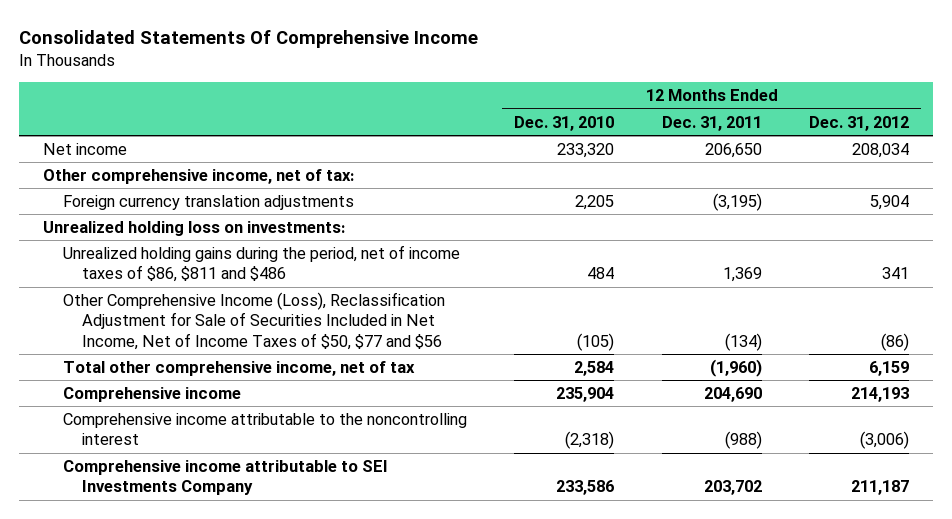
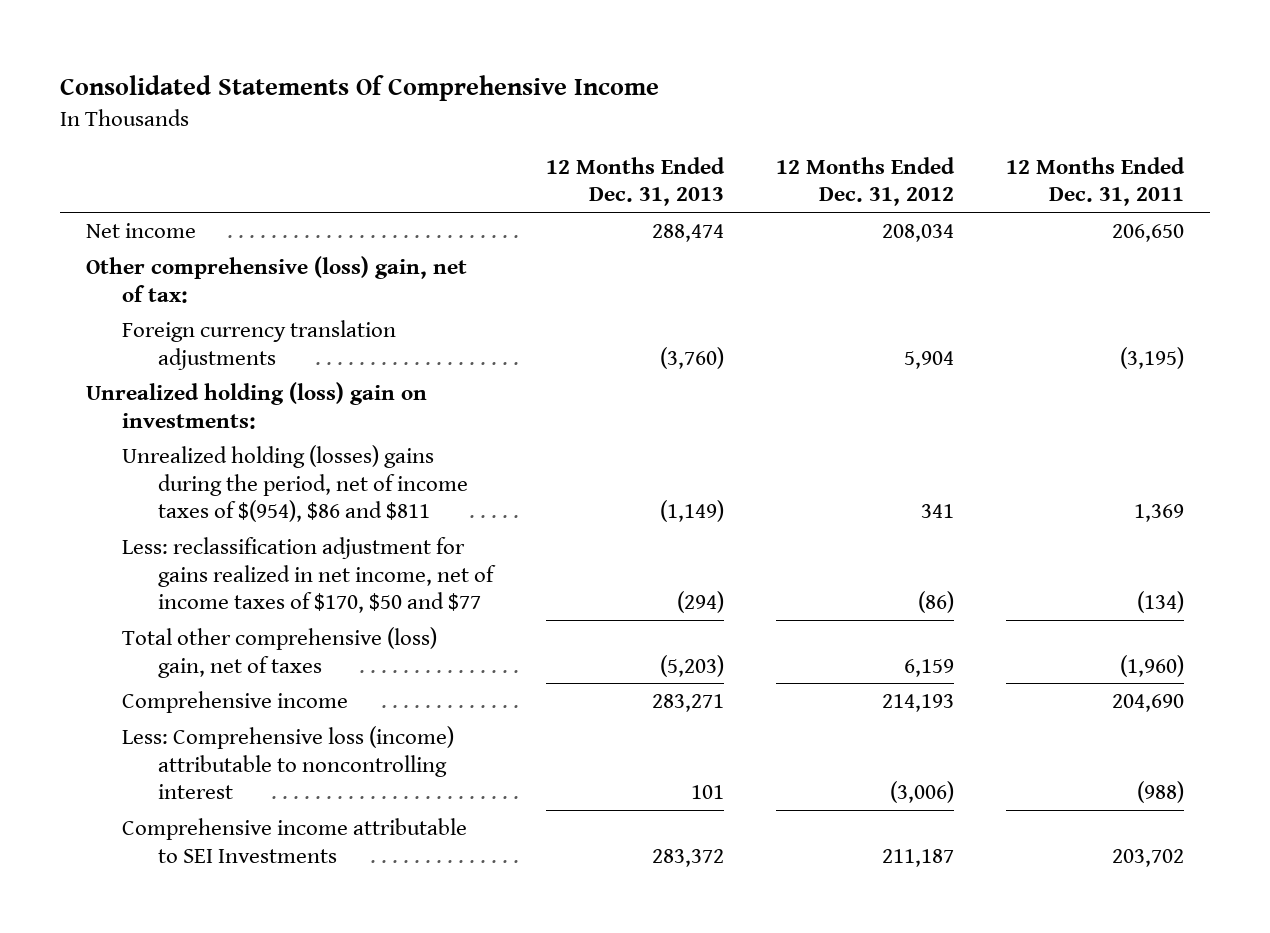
- | 12 Months Ended Dec. 31, 2010 | 12 Months Ended Dec. 31, 2011 | 12 Months Ended Dec. 31, 2012
+ | 12 Months Ended Dec. 31, 2013 | 12 Months Ended Dec. 31, 2012 | 12 Months Ended Dec. 31, 2011
- Other comprehensive income, net of tax:
+ Other comprehensive (loss) gain, net of tax:
- Unrealized holding loss on investments:
- Unrealized holding gains during the period, net of income taxes of $86, $811 and $486 | 484 | 1,369 | 341
- Other Comprehensive Income (Loss), Reclassification Adjustment for Sale of Securities Included in Net Income, Net of Income Taxes of $50, $77 and $56 | (105) | (134) | (86)
- Total other comprehensive income, net of tax | 2,584 | (1,960) | 6,159
+ Unrealized holding (loss) gain on investments:
+ Unrealized holding (losses) gains during the period, net of income taxes of $(954), $86 and $811 | (1,149) | 341 | 1,369
+ Less: reclassification adjustment for gains realized in net income, net of income taxes of $170, $50 and $77 | (294) | (86) | (134)
+ Total other comprehensive (loss) gain, net of taxes | (5,203) | 6,159 | (1,960)
- Comprehensive income attributable to the noncontrolling interest | (2,318) | (988) | (3,006)
- Comprehensive income attributable to SEI Investments Company | 233,586 | 203,702 | 211,187
+ Less: Comprehensive loss (income) attributable to noncontrolling interest | 101 | (3,006) | (988)
+ Comprehensive income attributable to SEI Investments | 283,372 | 211,187 | 203,702

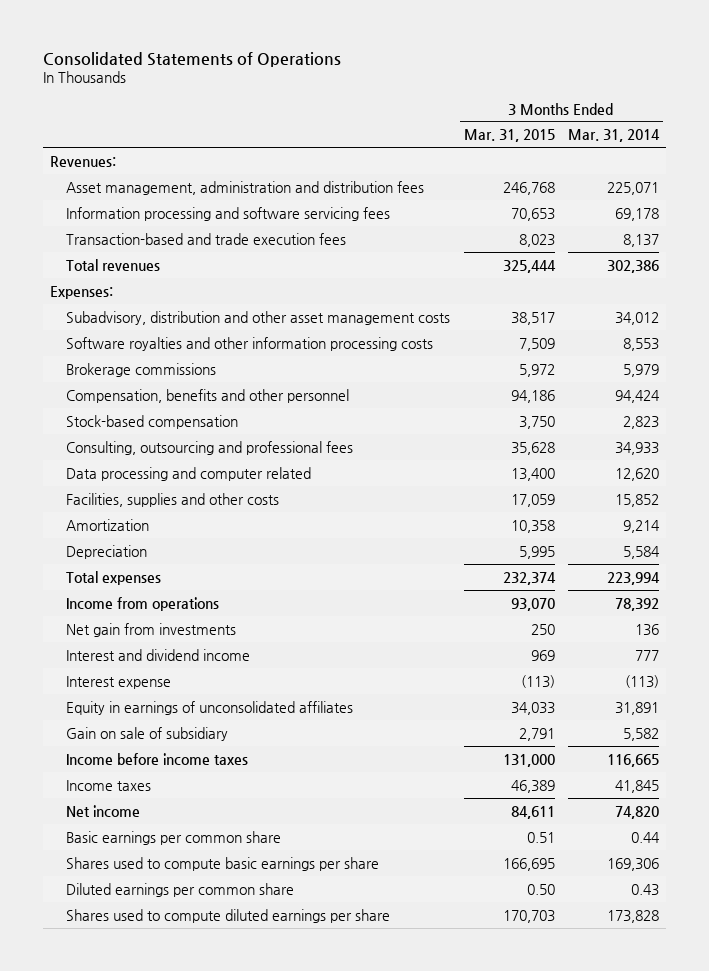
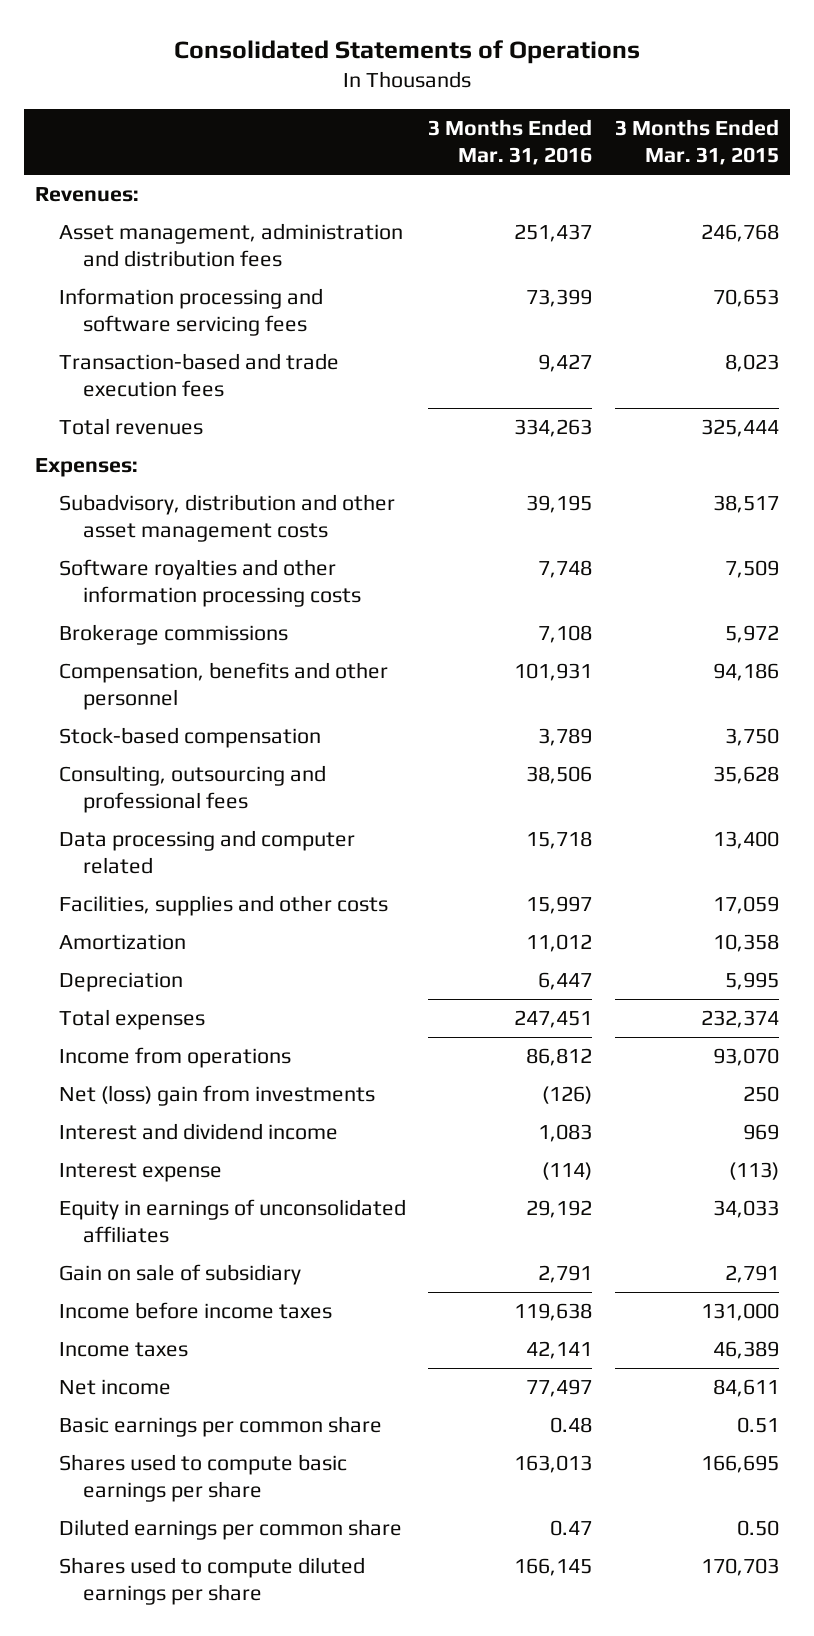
- | 3 Months Ended Mar. 31, 2015 | 3 Months Ended Mar. 31, 2014
+ | 3 Months Ended Mar. 31, 2016 | 3 Months Ended Mar. 31, 2015
- Net gain from investments | 250 | 136
+ Net (loss) gain from investments | (126) | 250

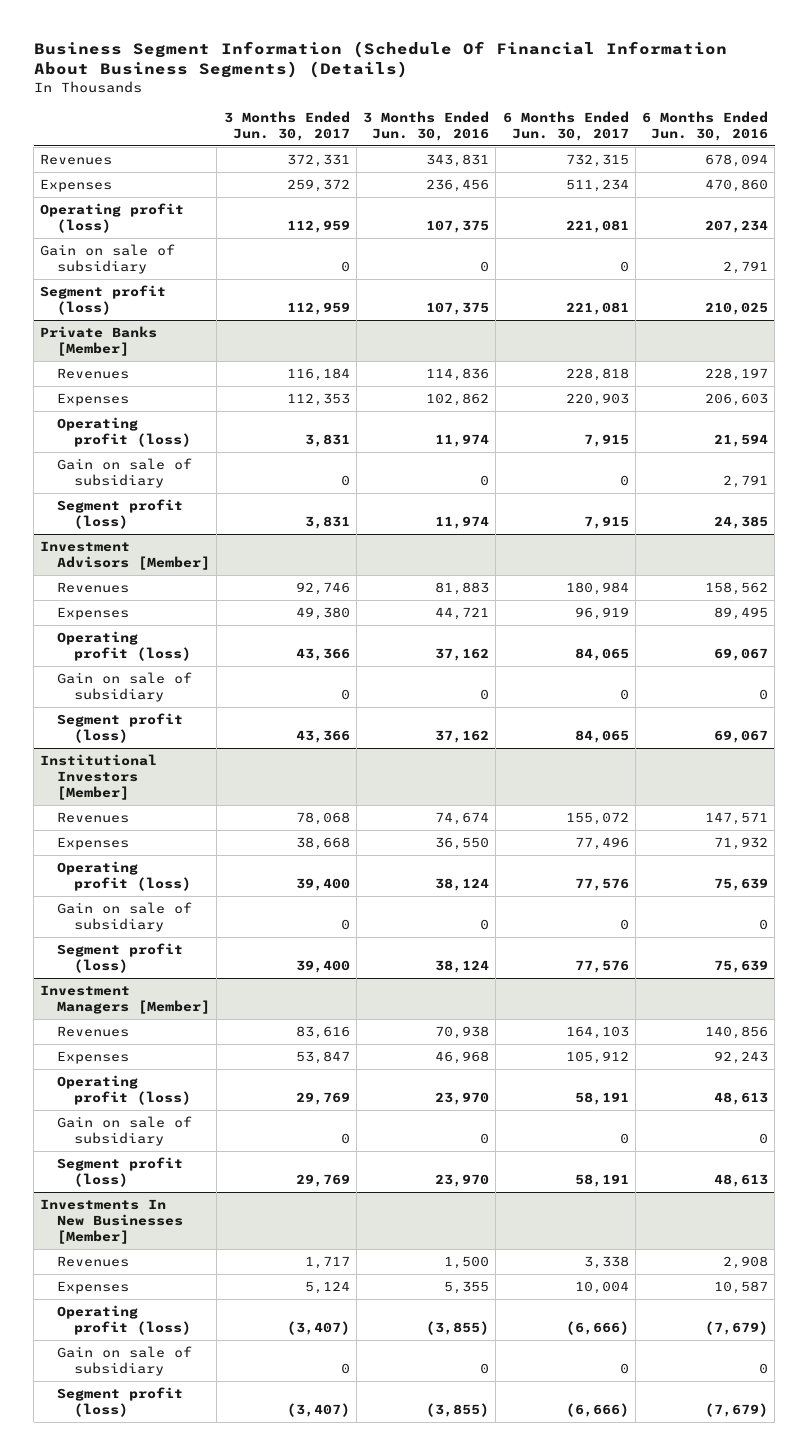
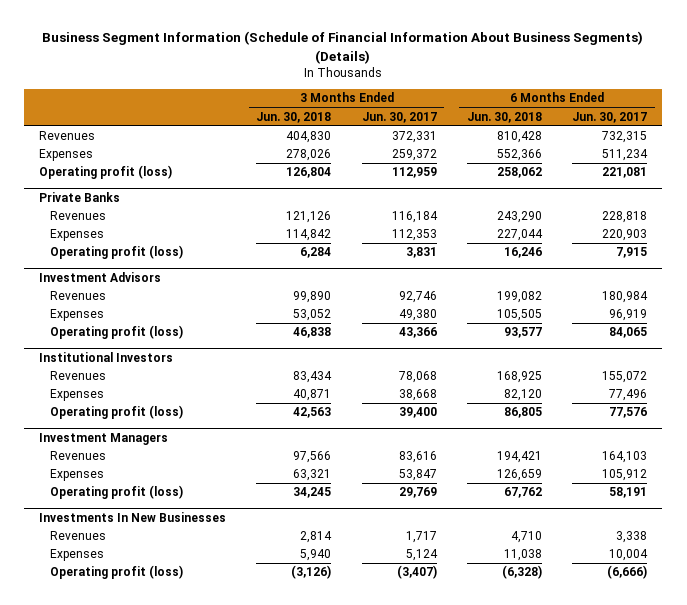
- Business Segment Information (Schedule Of Financial Information About Business Segments) (Details)
+ Business Segment Information (Schedule of Financial Information About Business Segments) (Details)
- | 3 Months Ended Jun. 30, 2017 | 3 Months Ended Jun. 30, 2016 | 6 Months Ended Jun. 30, 2017 | 6 Months Ended Jun. 30, 2016
+ | 3 Months Ended Jun. 30, 2018 | 3 Months Ended Jun. 30, 2017 | 6 Months Ended Jun. 30, 2018 | 6 Months Ended Jun. 30, 2017
- Gain on sale of subsidiary | 0 | 0 | 0 | 2,791
- Segment profit (loss) | 112,959 | 107,375 | 221,081 | 210,025
- Private Banks [Member]
+ Private Banks
- Gain on sale of subsidiary | 0 | 0 | 0 | 2,791
- Segment profit (loss) | 3,831 | 11,974 | 7,915 | 24,385
- Investment Advisors [Member]
+ Investment Advisors
- Gain on sale of subsidiary | 0 | 0 | 0 | 0
- Segment profit (loss) | 43,366 | 37,162 | 84,065 | 69,067
- Institutional Investors [Member]
+ Institutional Investors
- Gain on sale of subsidiary | 0 | 0 | 0 | 0
- Segment profit (loss) | 39,400 | 38,124 | 77,576 | 75,639
- Investment Managers [Member]
+ Investment Managers
- Gain on sale of subsidiary | 0 | 0 | 0 | 0
- Segment profit (loss) | 29,769 | 23,970 | 58,191 | 48,613
- Investments In New Businesses [Member]
+ Investments In New Businesses
- Gain on sale of subsidiary | 0 | 0 | 0 | 0
- Segment profit (loss) | (3,407) | (3,855) | (6,666) | (7,679)

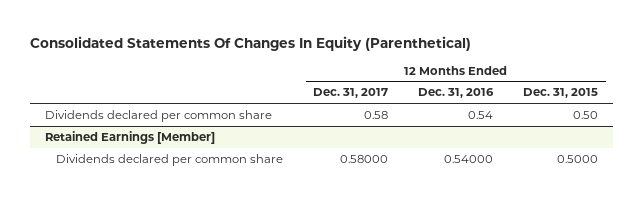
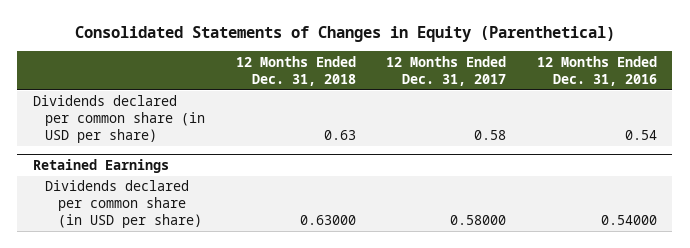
- Consolidated Statements Of Changes In Equity (Parenthetical)
+ Consolidated Statements of Changes in Equity (Parenthetical)
- | 12 Months Ended Dec. 31, 2017 | 12 Months Ended Dec. 31, 2016 | 12 Months Ended Dec. 31, 2015
+ | 12 Months Ended Dec. 31, 2018 | 12 Months Ended Dec. 31, 2017 | 12 Months Ended Dec. 31, 2016
- Dividends declared per common share | 0.58 | 0.54 | 0.50
- Retained Earnings [Member]
- Dividends declared per common share | 0.58000 | 0.54000 | 0.5000
+ Dividends declared per common share (in USD per share) | 0.63 | 0.58 | 0.54
+ Retained Earnings
+ Dividends declared per common share (in USD per share) | 0.63000 | 0.58000 | 0.54000

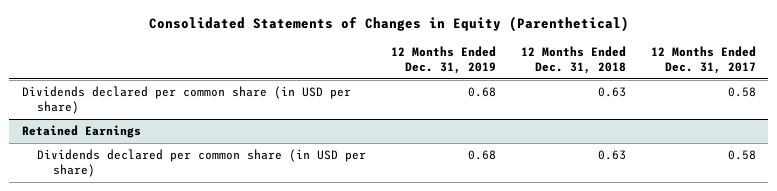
- | 12 Months Ended Dec. 31, 2018 | 12 Months Ended Dec. 31, 2017 | 12 Months Ended Dec. 31, 2016
+ | 12 Months Ended Dec. 31, 2019 | 12 Months Ended Dec. 31, 2018 | 12 Months Ended Dec. 31, 2017
@ Retained Earnings
- Dividends declared per common share (in USD per share) | 0.63000 | 0.58000 | 0.54000
+ Dividends declared per common share (in USD per share) | 0.68 | 0.63 | 0.58

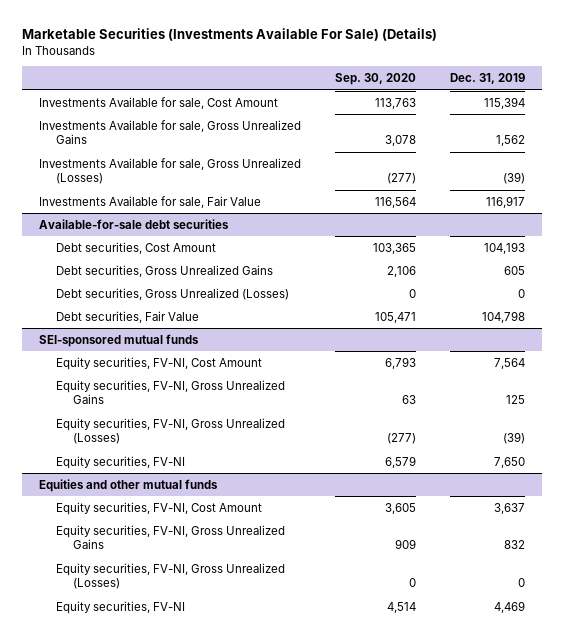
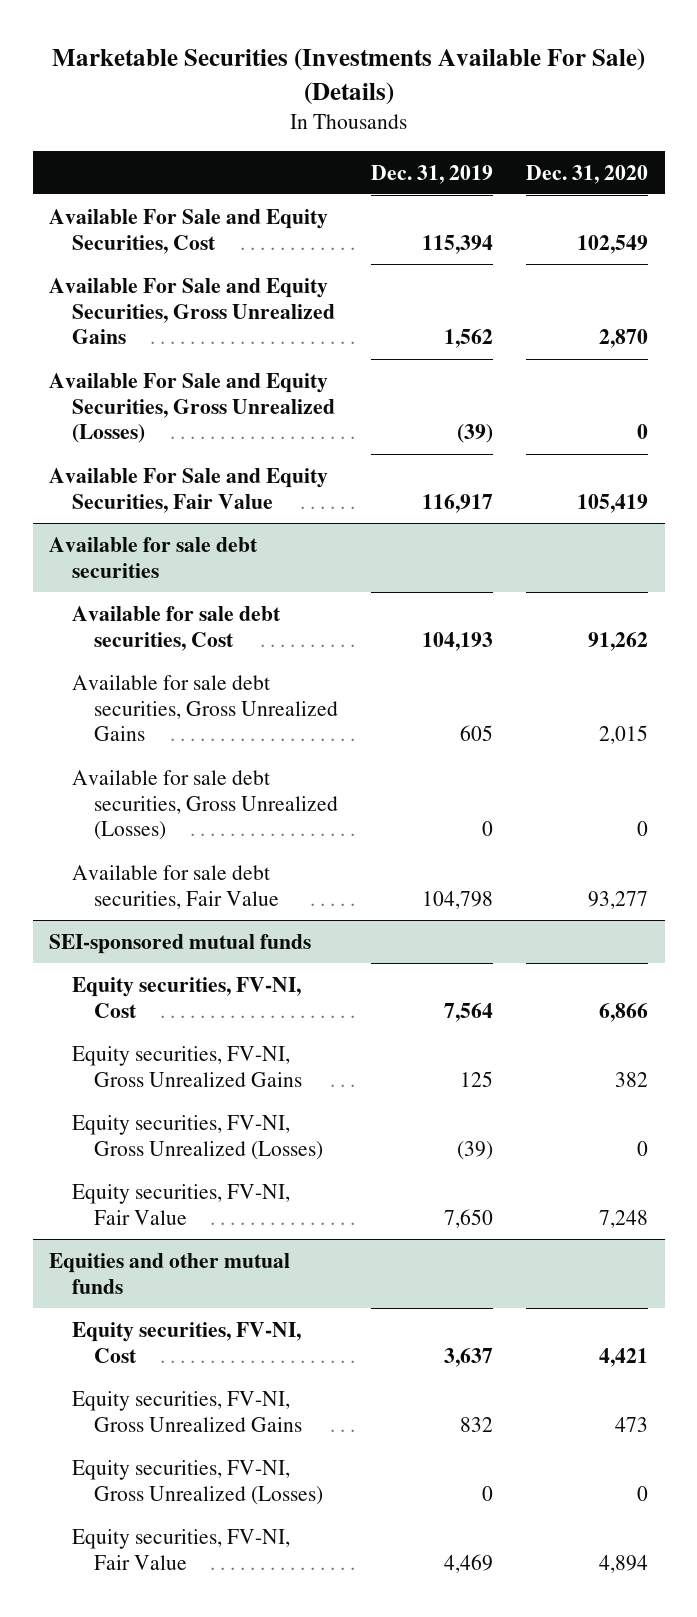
- | Sep. 30, 2020 | Dec. 31, 2019
+ | Dec. 31, 2019 | Dec. 31, 2020
- Investments Available for sale, Cost Amount | 113,763 | 115,394
- Investments Available for sale, Gross Unrealized Gains | 3,078 | 1,562
- Investments Available for sale, Gross Unrealized (Losses) | (277) | (39)
- Investments Available for sale, Fair Value | 116,564 | 116,917
- Available-for-sale debt securities
- Debt securities, Cost Amount | 103,365 | 104,193
- Debt securities, Gross Unrealized Gains | 2,106 | 605
- Debt securities, Gross Unrealized (Losses) | 0 | 0
- Debt securities, Fair Value | 105,471 | 104,798
+ Available For Sale and Equity Securities, Cost | 115,394 | 102,549
+ Available For Sale and Equity Securities, Gross Unrealized Gains | 1,562 | 2,870
+ Available For Sale and Equity Securities, Gross Unrealized (Losses) | (39) | 0
+ Available For Sale and Equity Securities, Fair Value | 116,917 | 105,419
+ Available for sale debt securities
+ Available for sale debt securities, Cost | 104,193 | 91,262
+ Available for sale debt securities, Gross Unrealized Gains | 605 | 2,015
+ Available for sale debt securities, Gross Unrealized (Losses) | 0 | 0
+ Available for sale debt securities, Fair Value | 104,798 | 93,277
@ SEI-sponsored mutual funds
- Equity securities, FV-NI, Cost Amount | 6,793 | 7,564
+ Equity securities, FV-NI, Cost | 7,564 | 6,866
- Equity securities, FV-NI | 6,579 | 7,650
+ Equity securities, FV-NI, Fair Value | 7,650 | 7,248
@ Equities and other mutual funds
- Equity securities, FV-NI, Cost Amount | 3,605 | 3,637
+ Equity securities, FV-NI, Cost | 3,637 | 4,421
- Equity securities, FV-NI | 4,514 | 4,469
+ Equity securities, FV-NI, Fair Value | 4,469 | 4,894

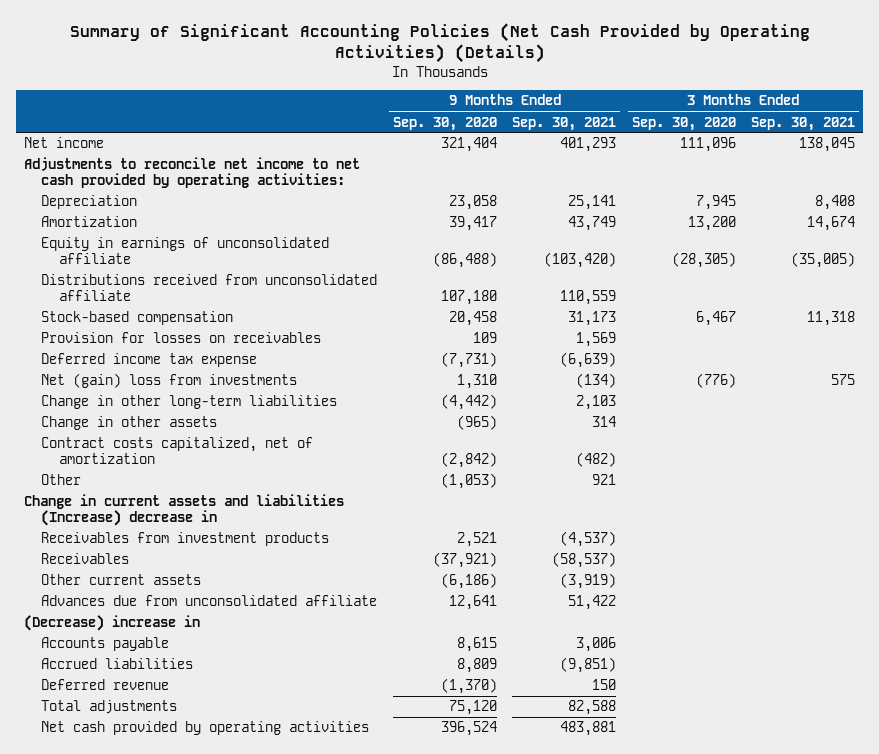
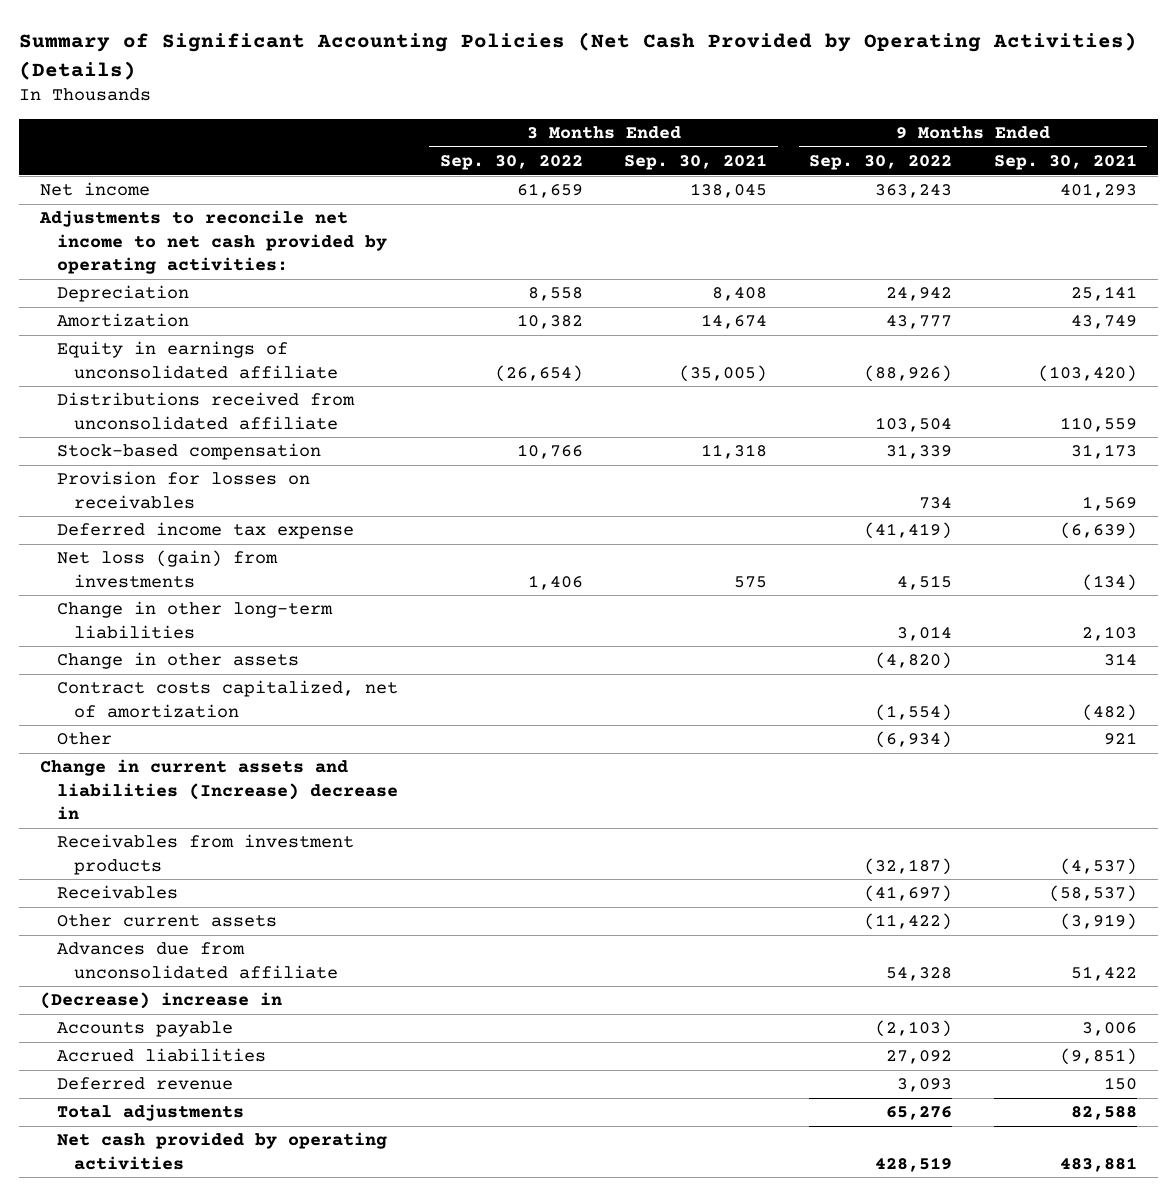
- | 9 Months Ended Sep. 30, 2020 | 9 Months Ended Sep. 30, 2021 | 3 Months Ended Sep. 30, 2020 | 3 Months Ended Sep. 30, 2021
+ | 3 Months Ended Sep. 30, 2022 | 3 Months Ended Sep. 30, 2021 | 9 Months Ended Sep. 30, 2022 | 9 Months Ended Sep. 30, 2021
- Net (gain) loss from investments | 1,310 | (134) | (776) | 575
+ Net loss (gain) from investments | 1,406 | 575 | 4,515 | (134)

